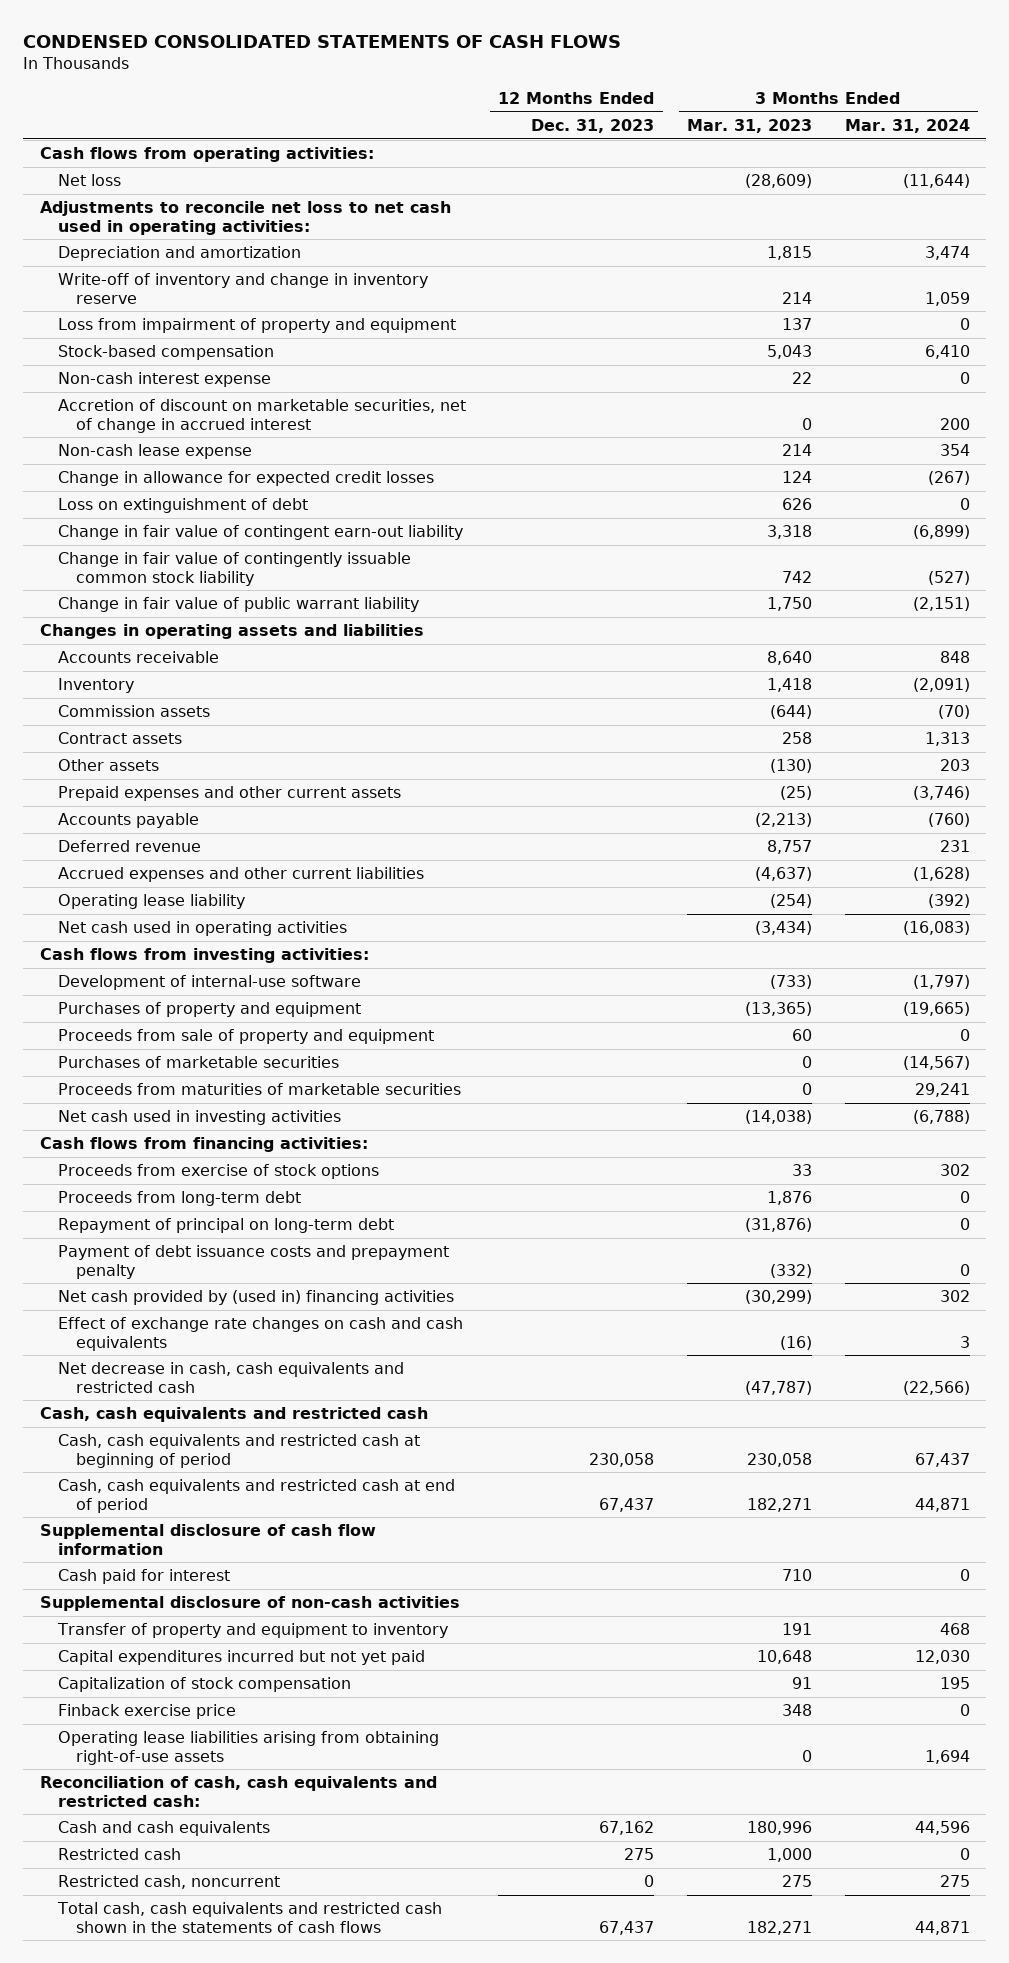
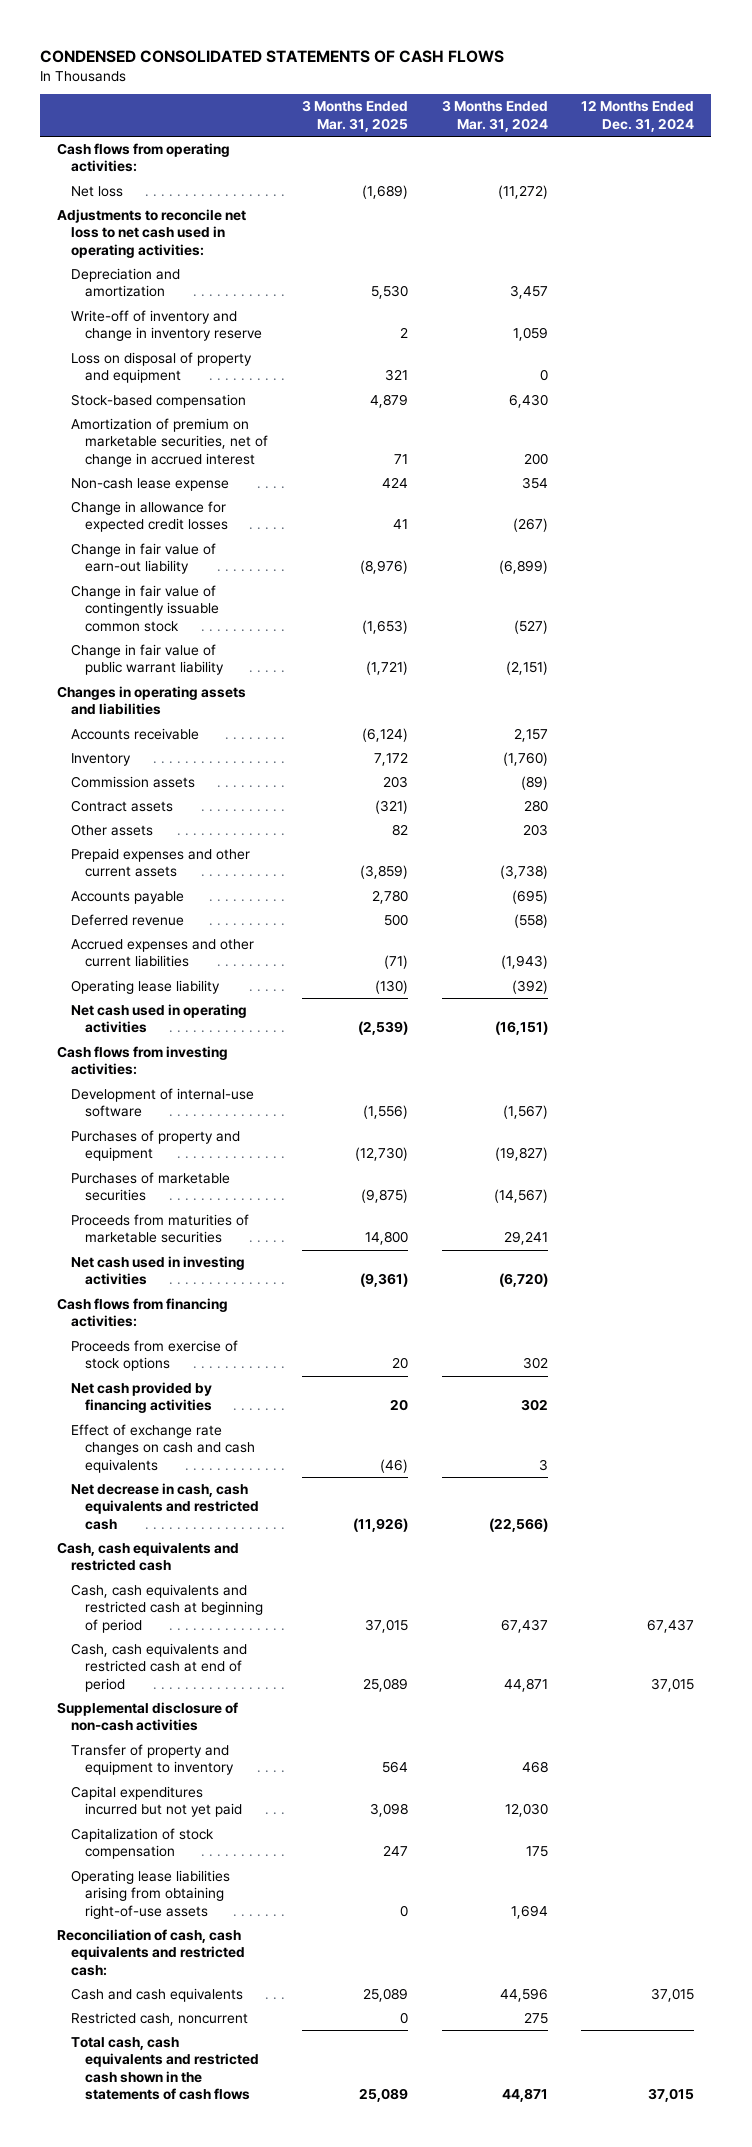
- | 12 Months Ended Dec. 31, 2023 | 3 Months Ended Mar. 31, 2023 | 3 Months Ended Mar. 31, 2024
+ | 3 Months Ended Mar. 31, 2025 | 3 Months Ended Mar. 31, 2024 | 12 Months Ended Dec. 31, 2024
- Net loss | | (28,609) | (11,644)
+ Net loss | (1,689) | (11,272) |
- Depreciation and amortization | | 1,815 | 3,474
+ Depreciation and amortization | 5,530 | 3,457 |
- Loss from impairment of property and equipment | | 137 | 0
- Stock-based compensation | | 5,043 | 6,410
- Non-cash interest expense | | 22 | 0
- Accretion of discount on marketable securities, net of change in accrued interest | | 0 | 200
+ Loss on disposal of property and equipment | 321 | 0 |
+ Stock-based compensation | 4,879 | 6,430 |
+ Amortization of premium on marketable securities, net of change in accrued interest | 71 | 200 |
- Loss on extinguishment of debt | | 626 | 0
- Change in fair value of contingent earn-out liability | | 3,318 | (6,899)
- Change in fair value of contingently issuable common stock liability | | 742 | (527)
+ Change in fair value of earn-out liability | (8,976) | (6,899) |
+ Change in fair value of contingently issuable common stock | (1,653) | (527) |
- Accounts receivable | | 8,640 | 848
- Inventory | | 1,418 | (2,091)
- Commission assets | | (644) | (70)
- Contract assets | | 258 | 1,313
+ Accounts receivable | (6,124) | 2,157 |
+ Inventory | 7,172 | (1,760) |
+ Commission assets | 203 | (89) |
+ Contract assets | (321) | 280 |
- Prepaid expenses and other current assets | | (25) | (3,746)
- Accounts payable | | (2,213) | (760)
- Deferred revenue | | 8,757 | 231
- Accrued expenses and other current liabilities | | (4,637) | (1,628)
+ Prepaid expenses and other current assets | (3,859) | (3,738) |
+ Accounts payable | 2,780 | (695) |
+ Deferred revenue | 500 | (558) |
+ Accrued expenses and other current liabilities | (71) | (1,943) |
- Net cash used in operating activities | | (3,434) | (16,083)
+ Net cash used in operating activities | (2,539) | (16,151) |
- Development of internal-use software | | (733) | (1,797)
- Purchases of property and equipment | | (13,365) | (19,665)
- Proceeds from sale of property and equipment | | 60 | 0
+ Development of internal-use software | (1,556) | (1,567) |
+ Purchases of property and equipment | (12,730) | (19,827) |
- Net cash used in investing activities | | (14,038) | (6,788)
+ Net cash used in investing activities | (9,361) | (6,720) |
- Proceeds from long-term debt | | 1,876 | 0
- Repayment of principal on long-term debt | | (31,876) | 0
- Payment of debt issuance costs and prepayment penalty | | (332) | 0
- Net cash provided by (used in) financing activities | | (30,299) | 302
+ Net cash provided by financing activities | 20 | 302 |
- Supplemental disclosure of cash flow information
- Cash paid for interest | | 710 | 0
- Capitalization of stock compensation | | 91 | 195
- Finback exercise price | | 348 | 0
+ Capitalization of stock compensation | 247 | 175 |
- Restricted cash | 275 | 1,000 | 0

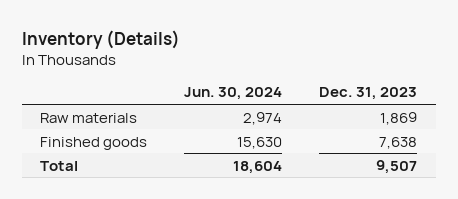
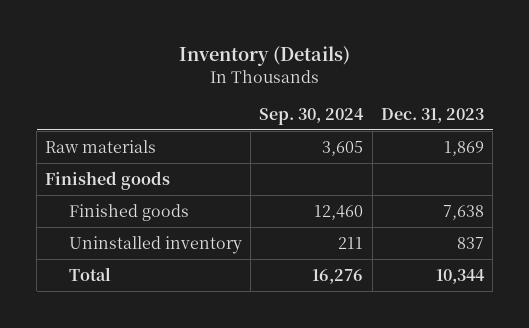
- | Jun. 30, 2024 | Dec. 31, 2023
+ | Sep. 30, 2024 | Dec. 31, 2023
+ Finished goods
- Total | 18,604 | 9,507
+ Uninstalled inventory | 211 | 837
+ Total | 16,276 | 10,344

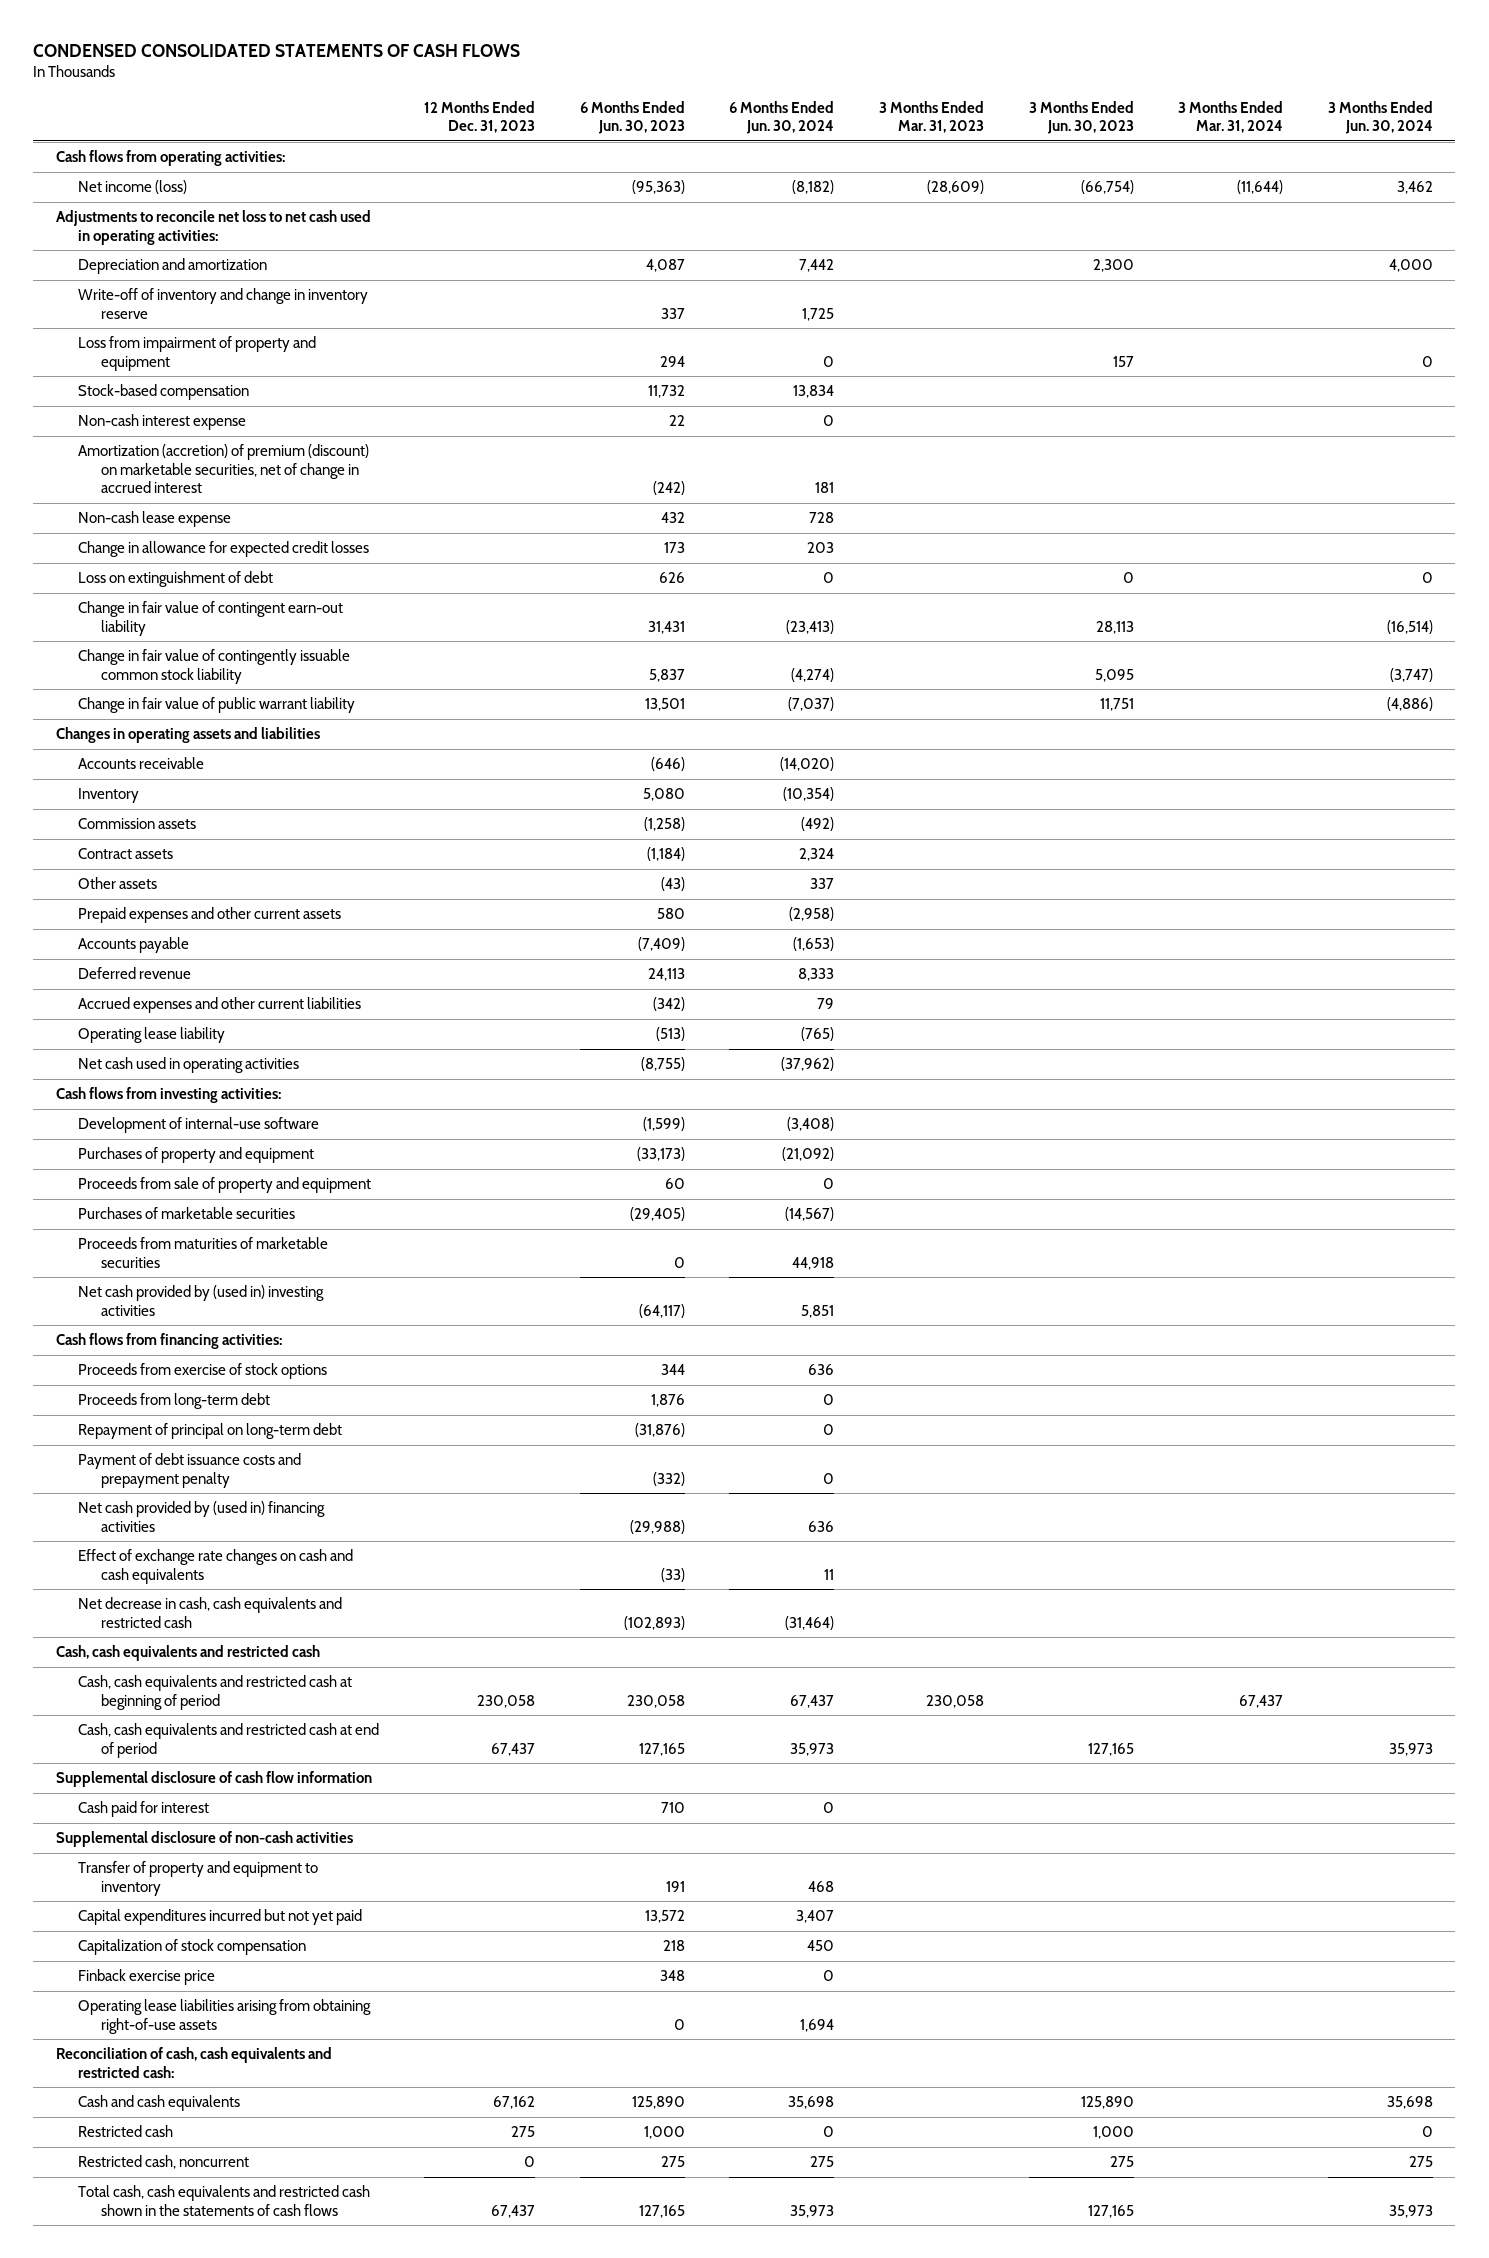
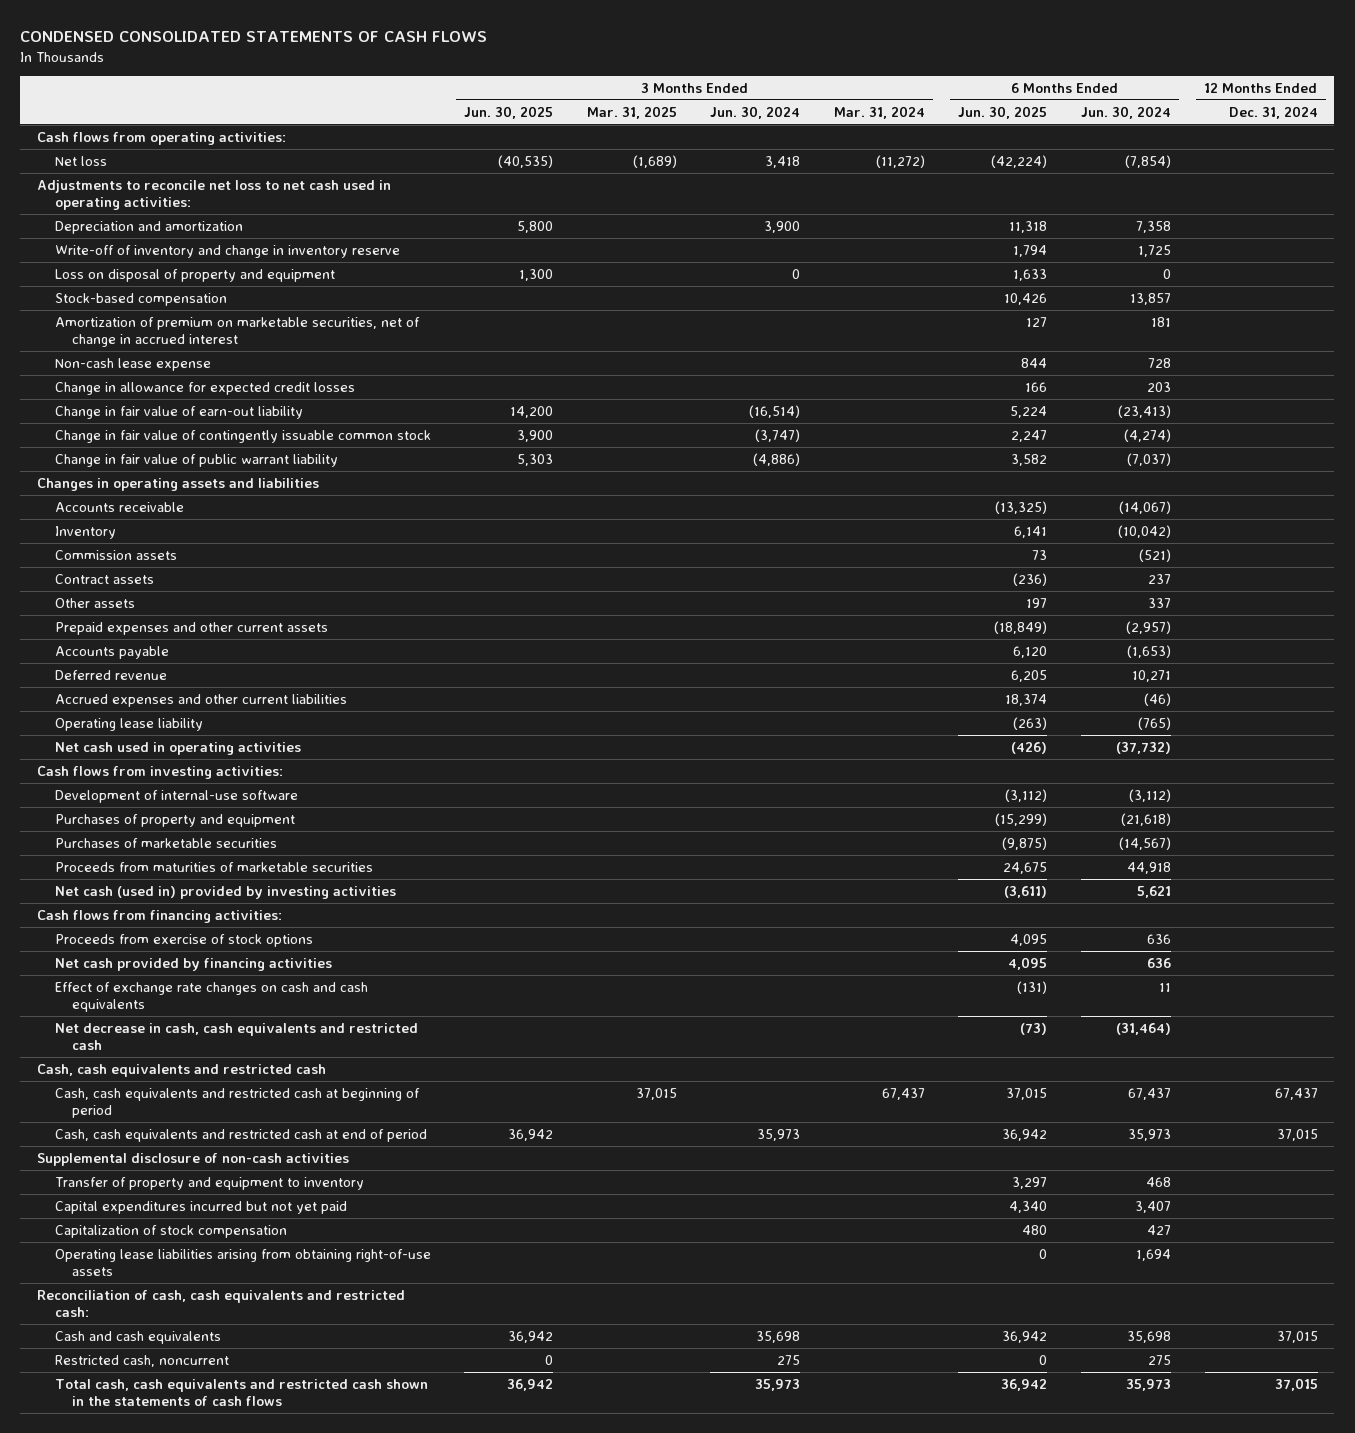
- | 12 Months Ended Dec. 31, 2023 | 6 Months Ended Jun. 30, 2023 | 6 Months Ended Jun. 30, 2024 | 3 Months Ended Mar. 31, 2023 | 3 Months Ended Jun. 30, 2023 | 3 Months Ended Mar. 31, 2024 | 3 Months Ended Jun. 30, 2024
+ | 3 Months Ended Jun. 30, 2025 | 3 Months Ended Mar. 31, 2025 | 3 Months Ended Jun. 30, 2024 | 3 Months Ended Mar. 31, 2024 | 6 Months Ended Jun. 30, 2025 | 6 Months Ended Jun. 30, 2024 | 12 Months Ended Dec. 31, 2024
- Net income (loss) | | (95,363) | (8,182) | (28,609) | (66,754) | (11,644) | 3,462
+ Net loss | (40,535) | (1,689) | 3,418 | (11,272) | (42,224) | (7,854) |
- Depreciation and amortization | | 4,087 | 7,442 | | 2,300 | | 4,000
+ Depreciation and amortization | 5,800 | | 3,900 | | 11,318 | 7,358 |
- Loss from impairment of property and equipment | | 294 | 0 | | 157 | | 0
- Stock-based compensation | | 11,732 | 13,834 | | | |
- Non-cash interest expense | | 22 | 0 | | | |
- Amortization (accretion) of premium (discount) on marketable securities, net of change in accrued interest | | (242) | 181 | | | |
+ Loss on disposal of property and equipment | 1,300 | | 0 | | 1,633 | 0 |
+ Stock-based compensation | | | | | 10,426 | 13,857 |
+ Amortization of premium on marketable securities, net of change in accrued interest | | | | | 127 | 181 |
- Loss on extinguishment of debt | | 626 | 0 | | 0 | | 0
- Change in fair value of contingent earn-out liability | | 31,431 | (23,413) | | 28,113 | | (16,514)
- Change in fair value of contingently issuable common stock liability | | 5,837 | (4,274) | | 5,095 | | (3,747)
+ Change in fair value of earn-out liability | 14,200 | | (16,514) | | 5,224 | (23,413) |
+ Change in fair value of contingently issuable common stock | 3,900 | | (3,747) | | 2,247 | (4,274) |
- Accounts receivable | | (646) | (14,020) | | | |
- Inventory | | 5,080 | (10,354) | | | |
- Commission assets | | (1,258) | (492) | | | |
- Contract assets | | (1,184) | 2,324 | | | |
+ Accounts receivable | | | | | (13,325) | (14,067) |
+ Inventory | | | | | 6,141 | (10,042) |
+ Commission assets | | | | | 73 | (521) |
+ Contract assets | | | | | (236) | 237 |
- Prepaid expenses and other current assets | | 580 | (2,958) | | | |
+ Prepaid expenses and other current assets | | | | | (18,849) | (2,957) |
- Deferred revenue | | 24,113 | 8,333 | | | |
- Accrued expenses and other current liabilities | | (342) | 79 | | | |
+ Deferred revenue | | | | | 6,205 | 10,271 |
+ Accrued expenses and other current liabilities | | | | | 18,374 | (46) |
- Net cash used in operating activities | | (8,755) | (37,962) | | | |
+ Net cash used in operating activities | | | | | (426) | (37,732) |
- Development of internal-use software | | (1,599) | (3,408) | | | |
- Purchases of property and equipment | | (33,173) | (21,092) | | | |
- Proceeds from sale of property and equipment | | 60 | 0 | | | |
+ Development of internal-use software | | | | | (3,112) | (3,112) |
+ Purchases of property and equipment | | | | | (15,299) | (21,618) |
- Net cash provided by (used in) investing activities | | (64,117) | 5,851 | | | |
+ Net cash (used in) provided by investing activities | | | | | (3,611) | 5,621 |
- Proceeds from long-term debt | | 1,876 | 0 | | | |
- Repayment of principal on long-term debt | | (31,876) | 0 | | | |
- Payment of debt issuance costs and prepayment penalty | | (332) | 0 | | | |
- Net cash provided by (used in) financing activities | | (29,988) | 636 | | | |
+ Net cash provided by financing activities | | | | | 4,095 | 636 |
- Supplemental disclosure of cash flow information
- Cash paid for interest | | 710 | 0 | | | |
- Capitalization of stock compensation | | 218 | 450 | | | |
- Finback exercise price | | 348 | 0 | | | |
+ Capitalization of stock compensation | | | | | 480 | 427 |
- Restricted cash | 275 | 1,000 | 0 | | 1,000 | | 0

